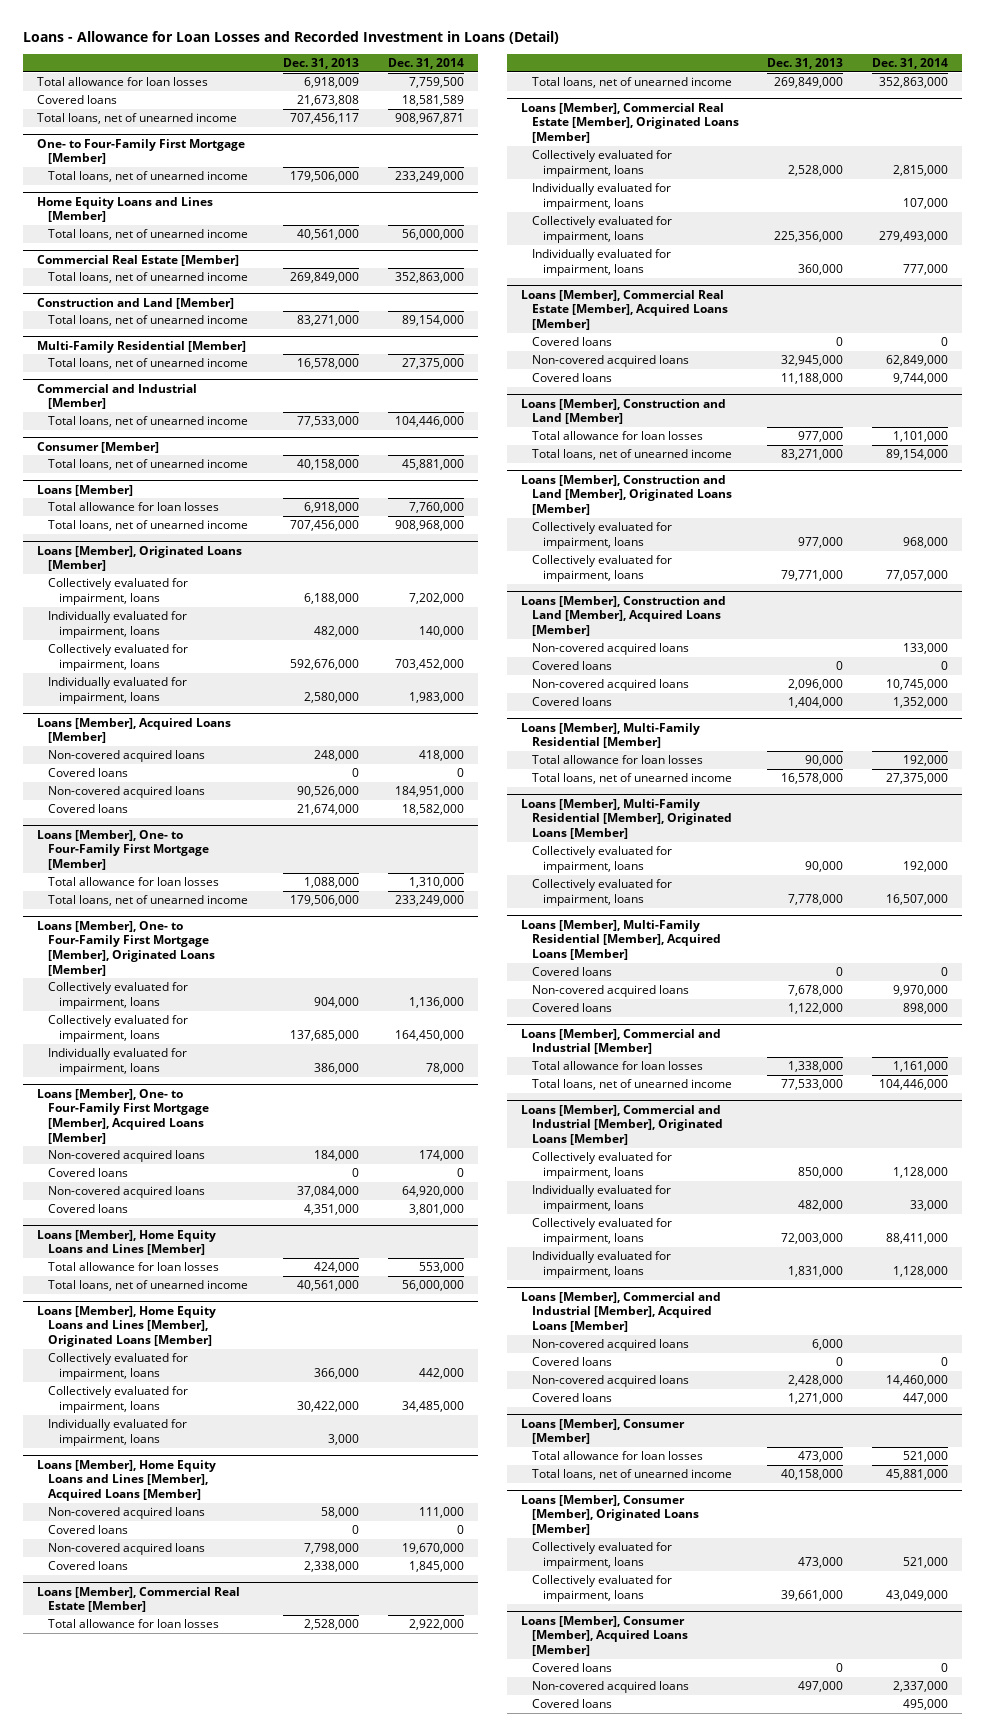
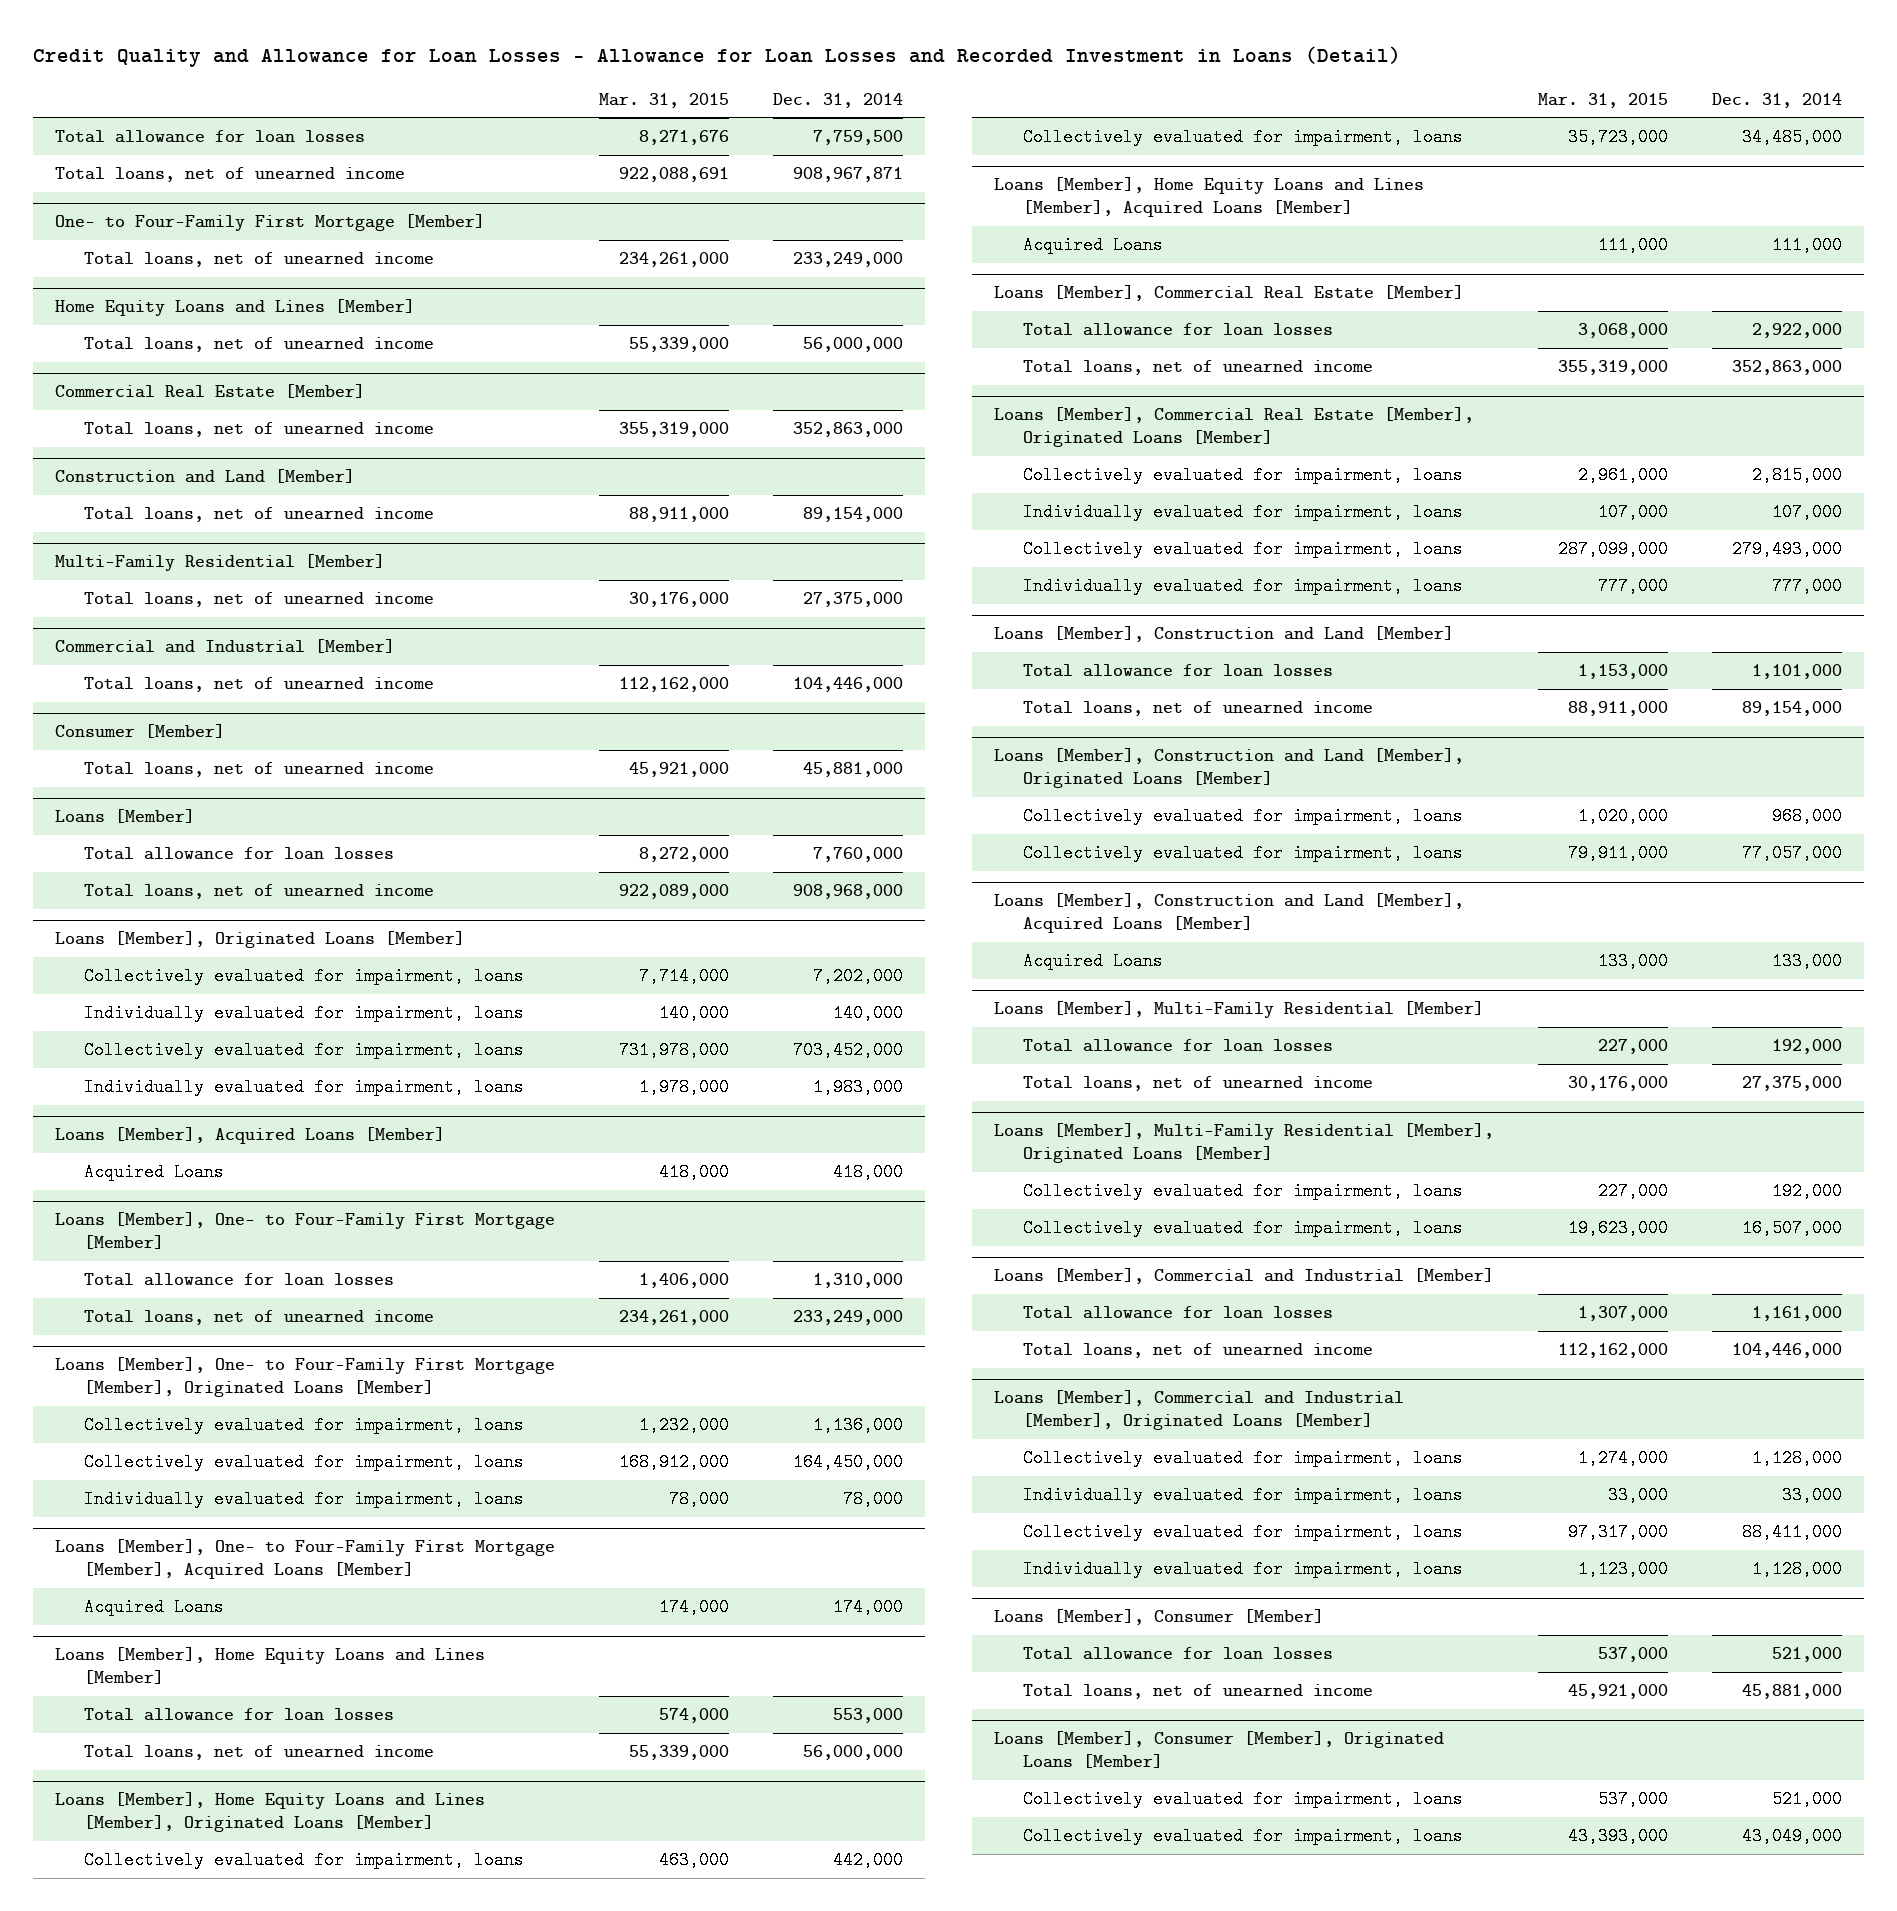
- Loans - Allowance for Loan Losses and Recorded Investment in Loans (Detail)
+ Credit Quality and Allowance for Loan Losses - Allowance for Loan Losses and Recorded Investment in Loans (Detail)
- | Dec. 31, 2013 | Dec. 31, 2014
+ | Mar. 31, 2015 | Dec. 31, 2014
- Covered loans | 21,673,808 | 18,581,589
@ Loans [Member], Acquired Loans [Member]
- Non-covered acquired loans | 248,000 | 418,000
- Covered loans | 0 | 0
- Non-covered acquired loans | 90,526,000 | 184,951,000
- Covered loans | 21,674,000 | 18,582,000
+ Acquired Loans | 418,000 | 418,000
@ Loans [Member], One- to Four-Family First Mortgage [Member], Acquired Loans [Member]
- Non-covered acquired loans | 184,000 | 174,000
- Covered loans | 0 | 0
- Non-covered acquired loans | 37,084,000 | 64,920,000
- Covered loans | 4,351,000 | 3,801,000
+ Acquired Loans | 174,000 | 174,000
@ Loans [Member], Home Equity Loans and Lines [Member], Originated Loans [Member]
- Individually evaluated for impairment, loans | 3,000 |
@ Loans [Member], Home Equity Loans and Lines [Member], Acquired Loans [Member]
- Non-covered acquired loans | 58,000 | 111,000
- Covered loans | 0 | 0
- Non-covered acquired loans | 7,798,000 | 19,670,000
- Covered loans | 2,338,000 | 1,845,000
+ Acquired Loans | 111,000 | 111,000
- Loans [Member], Commercial Real Estate [Member], Acquired Loans [Member]
- Covered loans | 0 | 0
- Non-covered acquired loans | 32,945,000 | 62,849,000
- Covered loans | 11,188,000 | 9,744,000
@ Loans [Member], Construction and Land [Member], Acquired Loans [Member]
- Non-covered acquired loans | | 133,000
- Covered loans | 0 | 0
- Non-covered acquired loans | 2,096,000 | 10,745,000
- Covered loans | 1,404,000 | 1,352,000
+ Acquired Loans | 133,000 | 133,000
- Loans [Member], Multi-Family Residential [Member], Acquired Loans [Member]
- Covered loans | 0 | 0
- Non-covered acquired loans | 7,678,000 | 9,970,000
- Covered loans | 1,122,000 | 898,000
- Loans [Member], Commercial and Industrial [Member], Acquired Loans [Member]
- Non-covered acquired loans | 6,000 |
- Covered loans | 0 | 0
- Non-covered acquired loans | 2,428,000 | 14,460,000
- Covered loans | 1,271,000 | 447,000
- Loans [Member], Consumer [Member], Acquired Loans [Member]
- Covered loans | 0 | 0
- Non-covered acquired loans | 497,000 | 2,337,000
- Covered loans | | 495,000

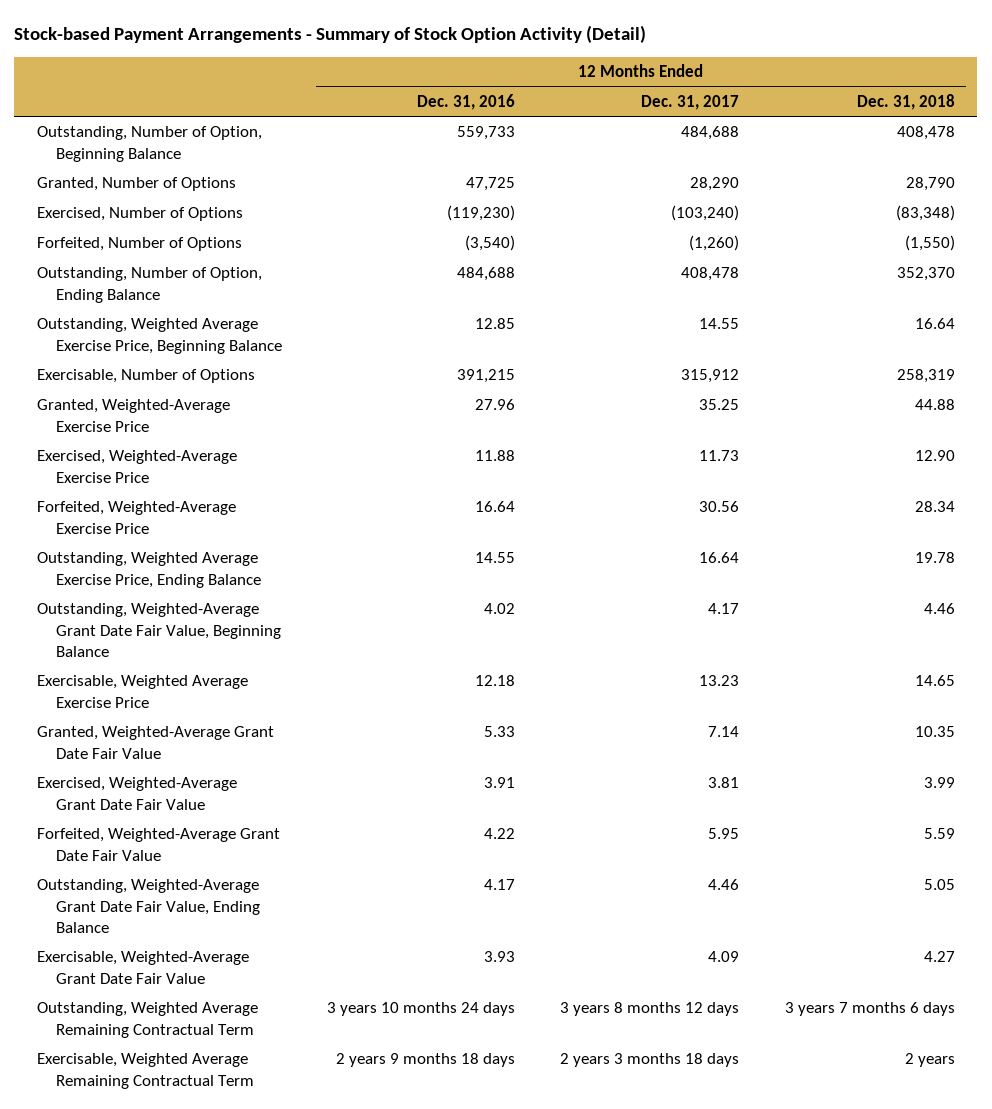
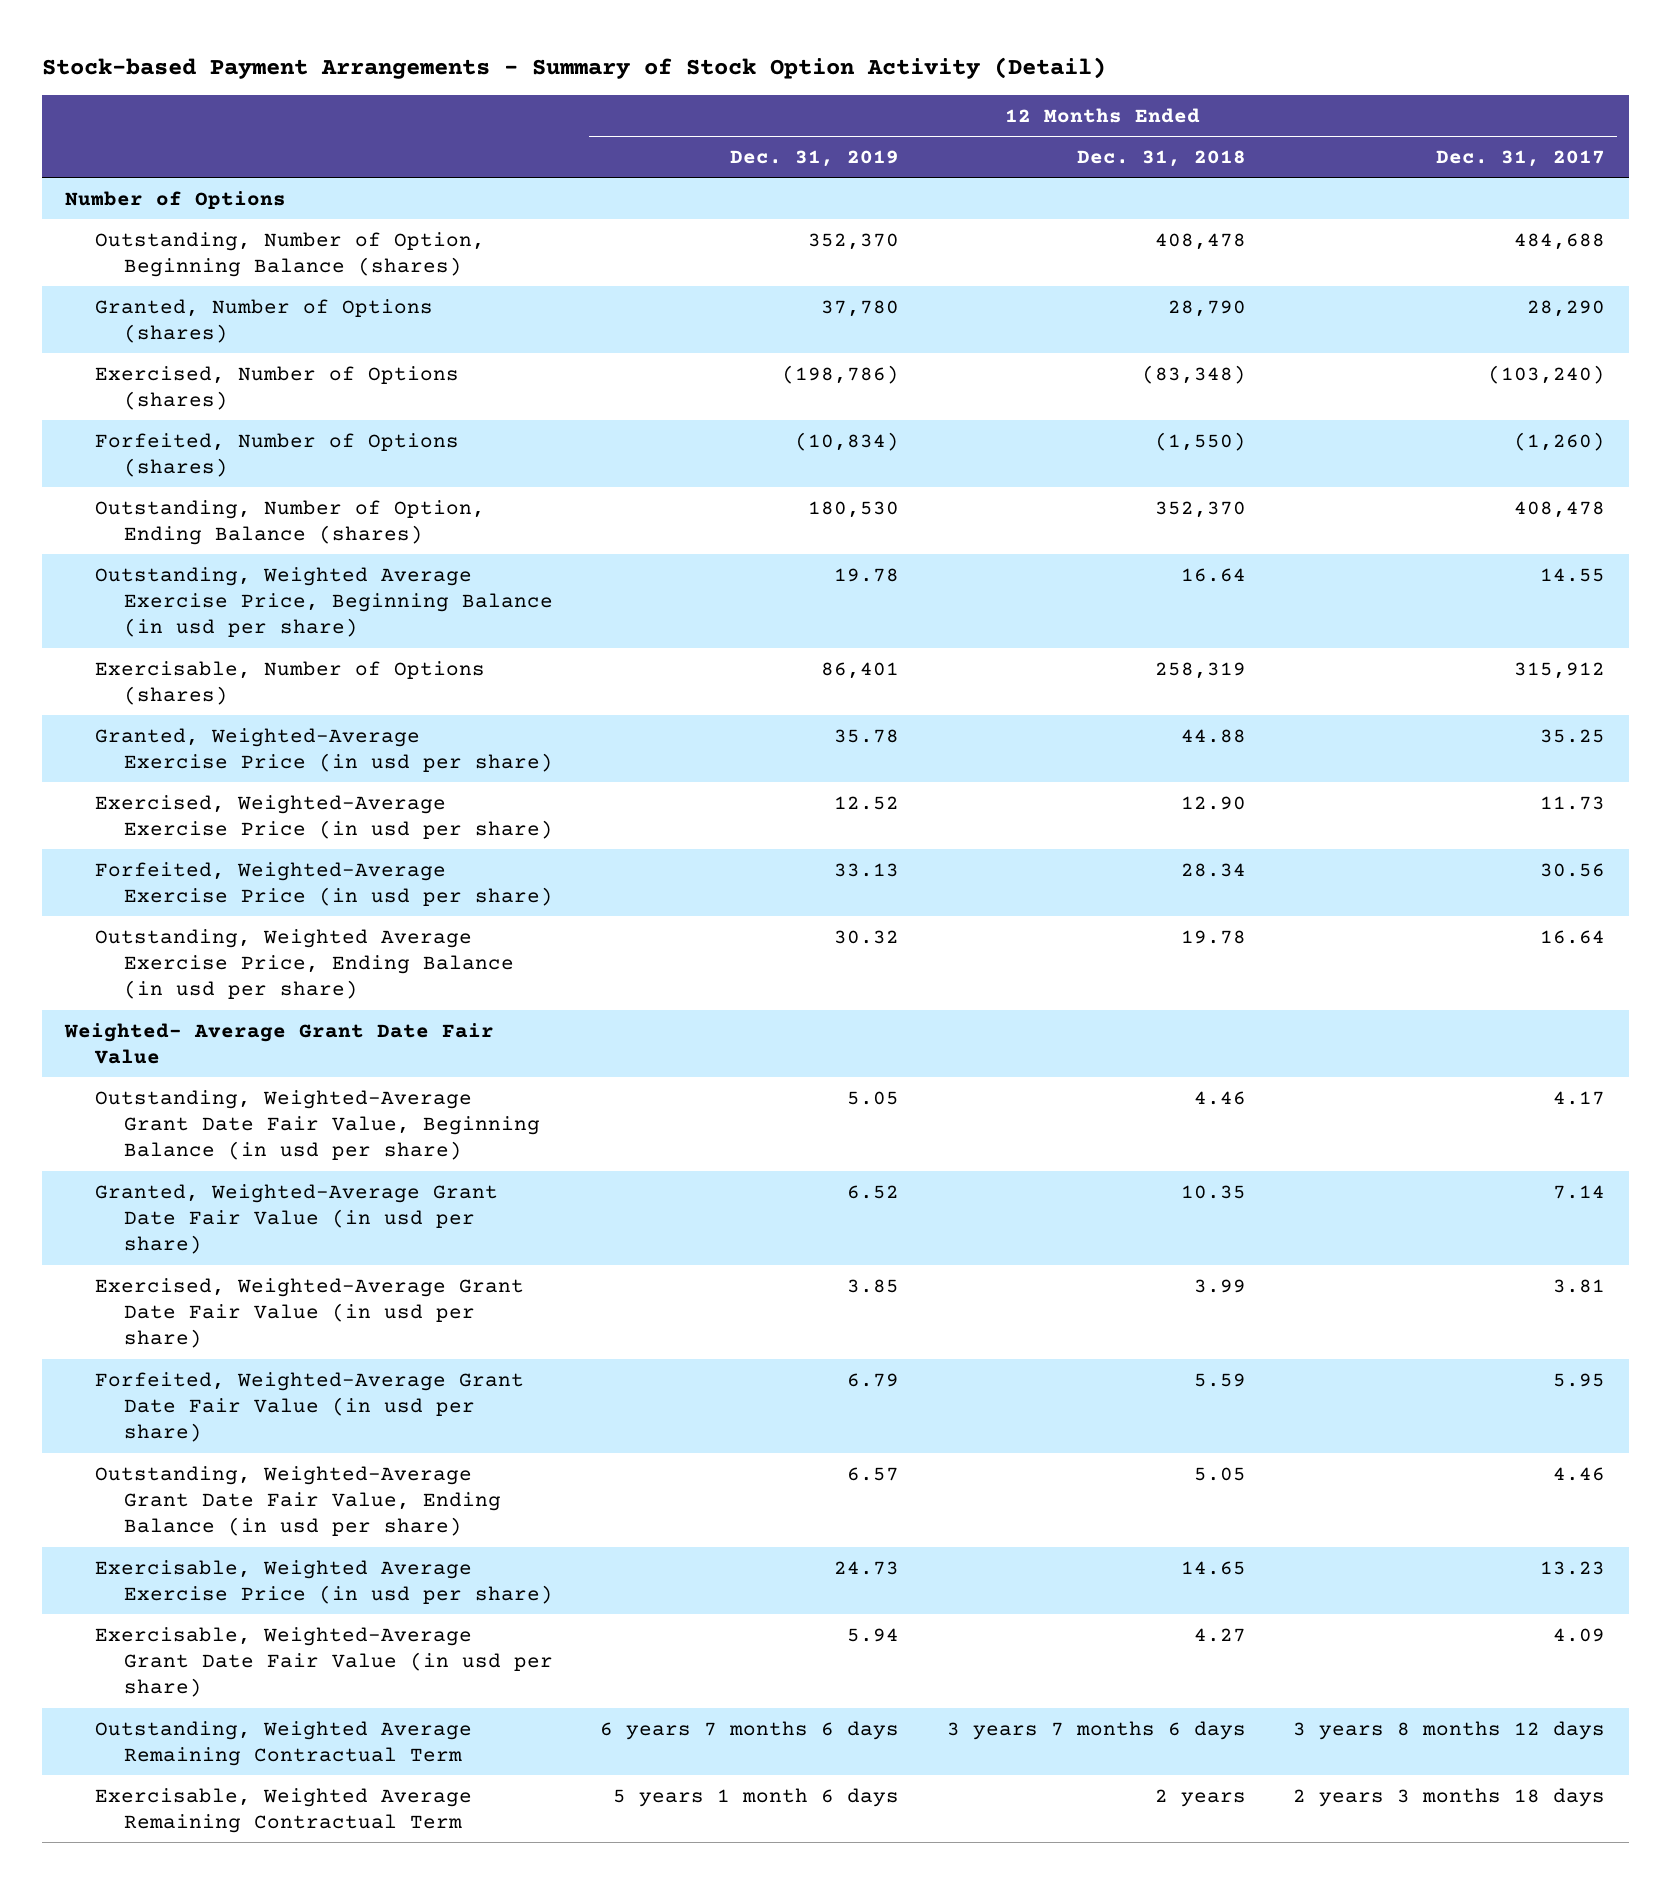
- | 12 Months Ended Dec. 31, 2016 | 12 Months Ended Dec. 31, 2017 | 12 Months Ended Dec. 31, 2018
+ | 12 Months Ended Dec. 31, 2019 | 12 Months Ended Dec. 31, 2018 | 12 Months Ended Dec. 31, 2017
- Outstanding, Number of Option, Beginning Balance | 559,733 | 484,688 | 408,478
- Granted, Number of Options | 47,725 | 28,290 | 28,790
- Exercised, Number of Options | (119,230) | (103,240) | (83,348)
- Forfeited, Number of Options | (3,540) | (1,260) | (1,550)
- Outstanding, Number of Option, Ending Balance | 484,688 | 408,478 | 352,370
- Outstanding, Weighted Average Exercise Price, Beginning Balance | 12.85 | 14.55 | 16.64
- Exercisable, Number of Options | 391,215 | 315,912 | 258,319
- Granted, Weighted-Average Exercise Price | 27.96 | 35.25 | 44.88
- Exercised, Weighted-Average Exercise Price | 11.88 | 11.73 | 12.90
- Forfeited, Weighted-Average Exercise Price | 16.64 | 30.56 | 28.34
- Outstanding, Weighted Average Exercise Price, Ending Balance | 14.55 | 16.64 | 19.78
- Outstanding, Weighted-Average Grant Date Fair Value, Beginning Balance | 4.02 | 4.17 | 4.46
- Exercisable, Weighted Average Exercise Price | 12.18 | 13.23 | 14.65
- Granted, Weighted-Average Grant Date Fair Value | 5.33 | 7.14 | 10.35
- Exercised, Weighted-Average Grant Date Fair Value | 3.91 | 3.81 | 3.99
- Forfeited, Weighted-Average Grant Date Fair Value | 4.22 | 5.95 | 5.59
- Outstanding, Weighted-Average Grant Date Fair Value, Ending Balance | 4.17 | 4.46 | 5.05
- Exercisable, Weighted-Average Grant Date Fair Value | 3.93 | 4.09 | 4.27
+ Number of Options
+ Outstanding, Number of Option, Beginning Balance (shares) | 352,370 | 408,478 | 484,688
+ Granted, Number of Options (shares) | 37,780 | 28,790 | 28,290
+ Exercised, Number of Options (shares) | (198,786) | (83,348) | (103,240)
+ Forfeited, Number of Options (shares) | (10,834) | (1,550) | (1,260)
+ Outstanding, Number of Option, Ending Balance (shares) | 180,530 | 352,370 | 408,478
+ Outstanding, Weighted Average Exercise Price, Beginning Balance (in usd per share) | 19.78 | 16.64 | 14.55
+ Exercisable, Number of Options (shares) | 86,401 | 258,319 | 315,912
+ Granted, Weighted-Average Exercise Price (in usd per share) | 35.78 | 44.88 | 35.25
+ Exercised, Weighted-Average Exercise Price (in usd per share) | 12.52 | 12.90 | 11.73
+ Forfeited, Weighted-Average Exercise Price (in usd per share) | 33.13 | 28.34 | 30.56
+ Outstanding, Weighted Average Exercise Price, Ending Balance (in usd per share) | 30.32 | 19.78 | 16.64
+ Weighted- Average Grant Date Fair Value
+ Outstanding, Weighted-Average Grant Date Fair Value, Beginning Balance (in usd per share) | 5.05 | 4.46 | 4.17
+ Granted, Weighted-Average Grant Date Fair Value (in usd per share) | 6.52 | 10.35 | 7.14
+ Exercised, Weighted-Average Grant Date Fair Value (in usd per share) | 3.85 | 3.99 | 3.81
+ Forfeited, Weighted-Average Grant Date Fair Value (in usd per share) | 6.79 | 5.59 | 5.95
+ Outstanding, Weighted-Average Grant Date Fair Value, Ending Balance (in usd per share) | 6.57 | 5.05 | 4.46
+ Exercisable, Weighted Average Exercise Price (in usd per share) | 24.73 | 14.65 | 13.23
+ Exercisable, Weighted-Average Grant Date Fair Value (in usd per share) | 5.94 | 4.27 | 4.09

